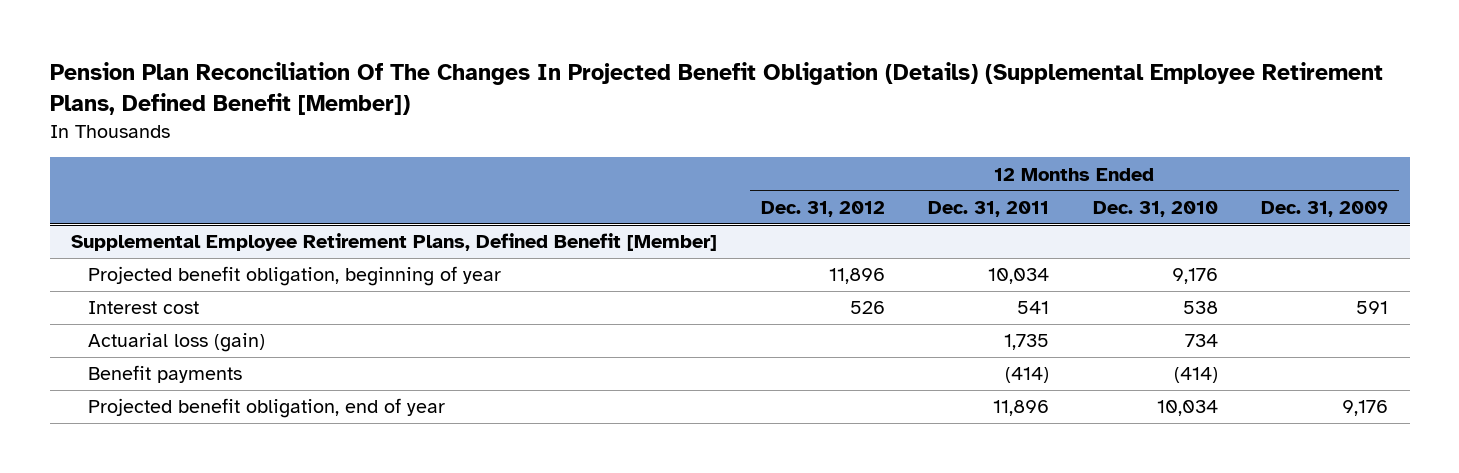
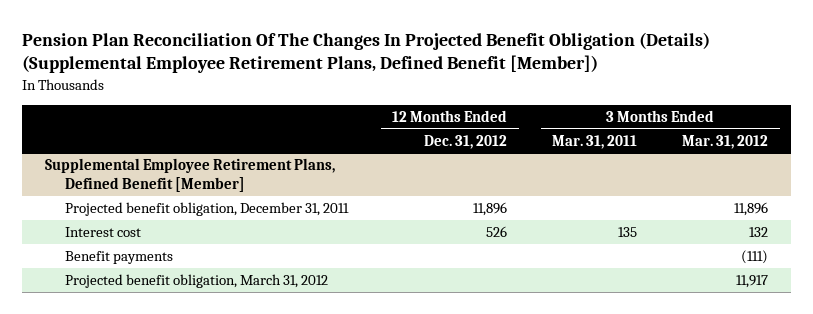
- | 12 Months Ended Dec. 31, 2012 | 12 Months Ended Dec. 31, 2011 | 12 Months Ended Dec. 31, 2010 | 12 Months Ended Dec. 31, 2009
+ | 12 Months Ended Dec. 31, 2012 | 3 Months Ended Mar. 31, 2011 | 3 Months Ended Mar. 31, 2012
@ Supplemental Employee Retirement Plans, Defined Benefit [Member]
- Projected benefit obligation, beginning of year | 11,896 | 10,034 | 9,176 |
+ Projected benefit obligation, December 31, 2011 | 11,896 | | 11,896
- Actuarial loss (gain) | | 1,735 | 734 |
- Projected benefit obligation, end of year | | 11,896 | 10,034 | 9,176
+ Projected benefit obligation, March 31, 2012 | | | 11,917

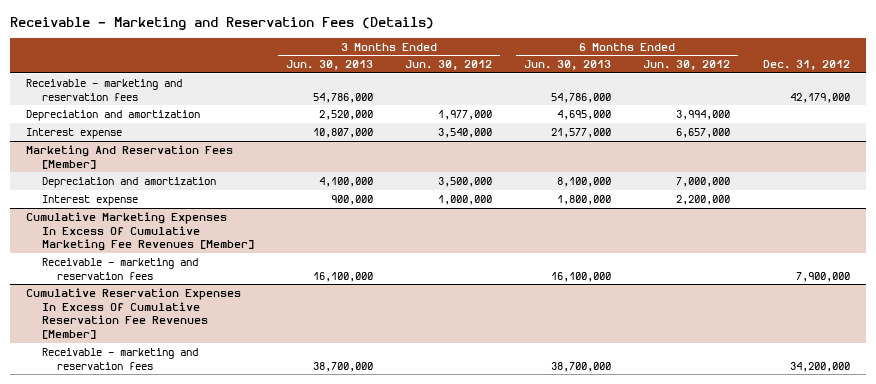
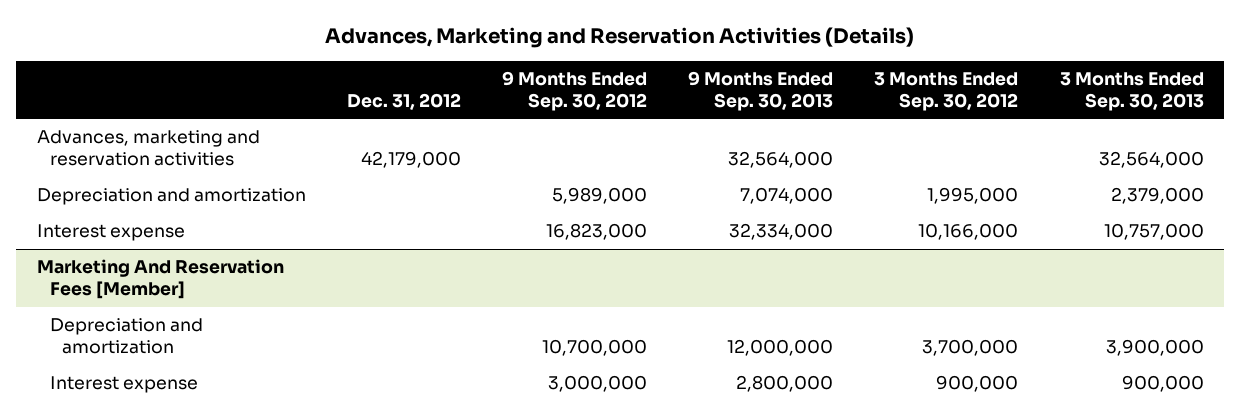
- Receivable - Marketing and Reservation Fees (Details)
+ Advances, Marketing and Reservation Activities (Details)
- | 3 Months Ended Jun. 30, 2013 | 3 Months Ended Jun. 30, 2012 | 6 Months Ended Jun. 30, 2013 | 6 Months Ended Jun. 30, 2012 | Dec. 31, 2012
+ | Dec. 31, 2012 | 9 Months Ended Sep. 30, 2012 | 9 Months Ended Sep. 30, 2013 | 3 Months Ended Sep. 30, 2012 | 3 Months Ended Sep. 30, 2013
- Receivable - marketing and reservation fees | 54,786,000 | | 54,786,000 | | 42,179,000
+ Advances, marketing and reservation activities | 42,179,000 | | 32,564,000 | | 32,564,000
- Cumulative Marketing Expenses In Excess Of Cumulative Marketing Fee Revenues [Member]
- Receivable - marketing and reservation fees | 16,100,000 | | 16,100,000 | | 7,900,000
- Cumulative Reservation Expenses In Excess Of Cumulative Reservation Fee Revenues [Member]
- Receivable - marketing and reservation fees | 38,700,000 | | 38,700,000 | | 34,200,000

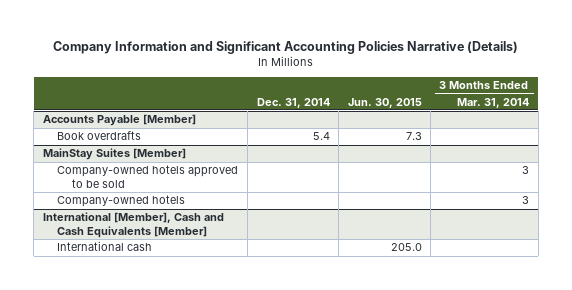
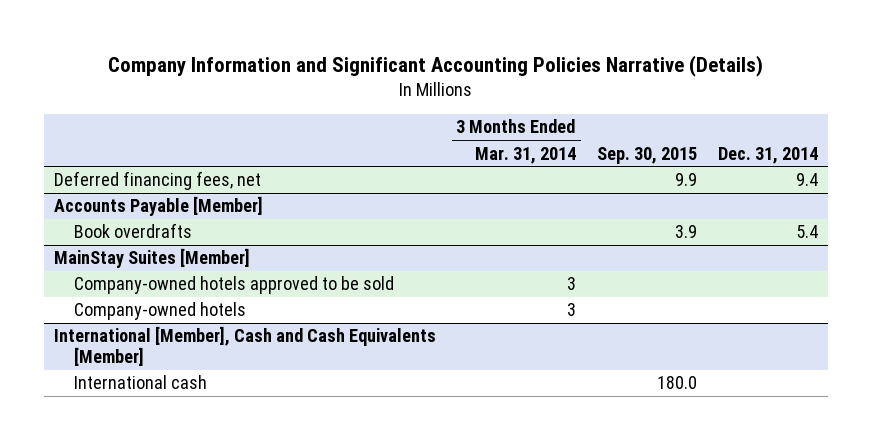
- | Dec. 31, 2014 | Jun. 30, 2015 | 3 Months Ended Mar. 31, 2014
+ | 3 Months Ended Mar. 31, 2014 | Sep. 30, 2015 | Dec. 31, 2014
+ Deferred financing fees, net | | 9.9 | 9.4

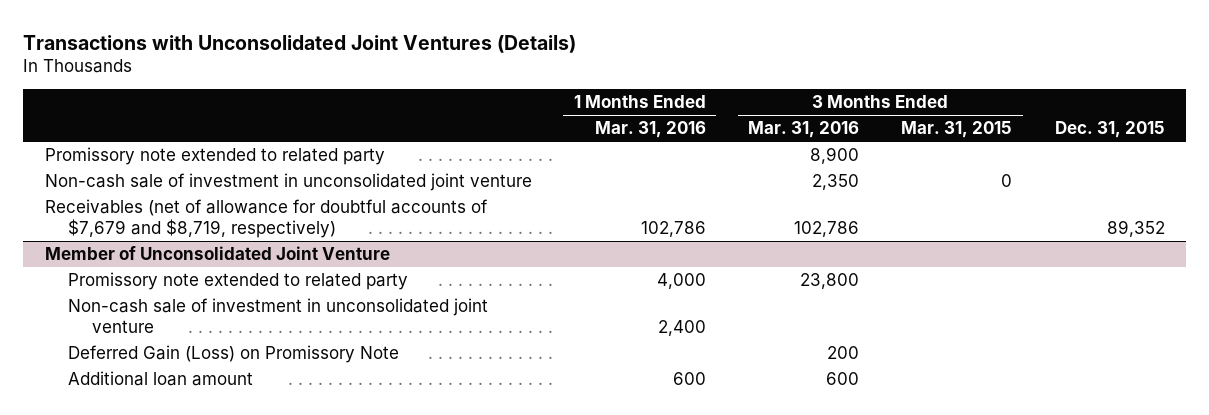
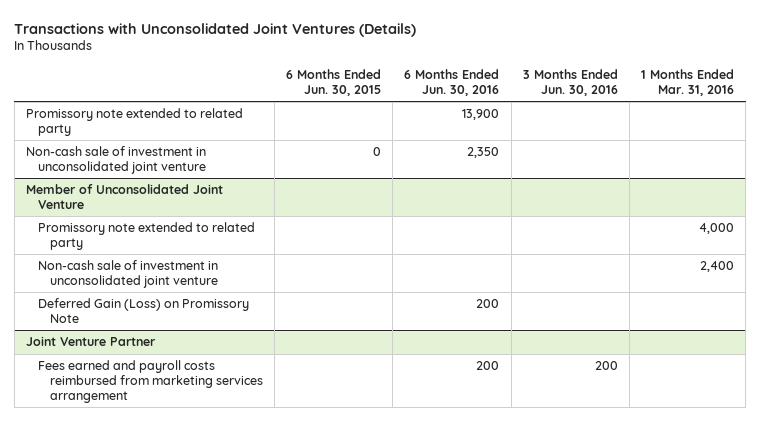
- | 1 Months Ended Mar. 31, 2016 | 3 Months Ended Mar. 31, 2016 | 3 Months Ended Mar. 31, 2015 | Dec. 31, 2015
+ | 6 Months Ended Jun. 30, 2015 | 6 Months Ended Jun. 30, 2016 | 3 Months Ended Jun. 30, 2016 | 1 Months Ended Mar. 31, 2016
- Receivables (net of allowance for doubtful accounts of $7,679 and $8,719, respectively) | 102,786 | 102,786 | | 89,352
@ Member of Unconsolidated Joint Venture
- Additional loan amount | 600 | 600 | |
+ Joint Venture Partner
+ Fees earned and payroll costs reimbursed from marketing services arrangement | | 200 | 200 |

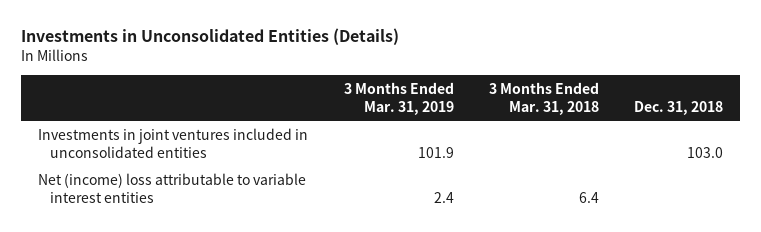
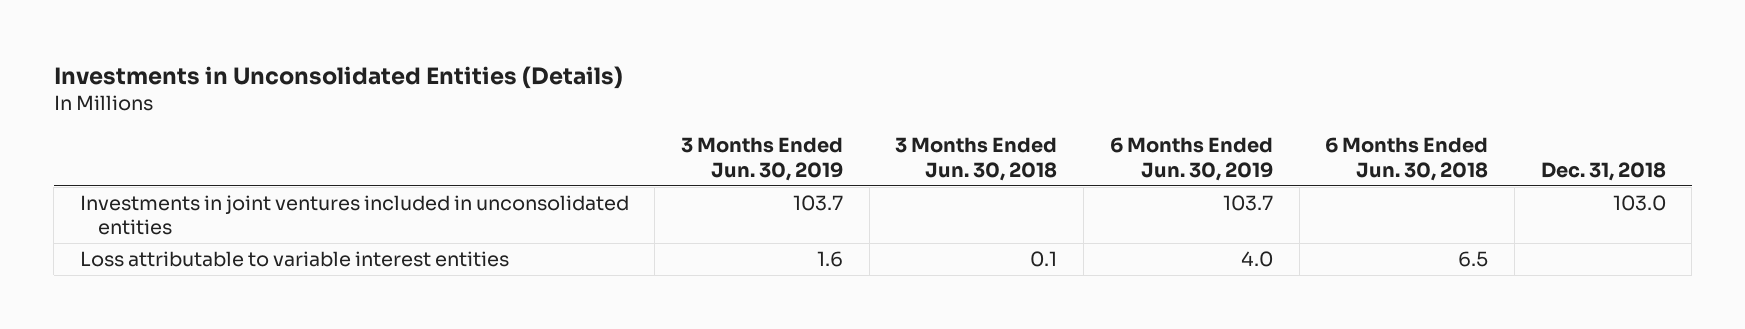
- | 3 Months Ended Mar. 31, 2019 | 3 Months Ended Mar. 31, 2018 | Dec. 31, 2018
+ | 3 Months Ended Jun. 30, 2019 | 3 Months Ended Jun. 30, 2018 | 6 Months Ended Jun. 30, 2019 | 6 Months Ended Jun. 30, 2018 | Dec. 31, 2018
- Net (income) loss attributable to variable interest entities | 2.4 | 6.4 |
+ Loss attributable to variable interest entities | 1.6 | 0.1 | 4.0 | 6.5 |

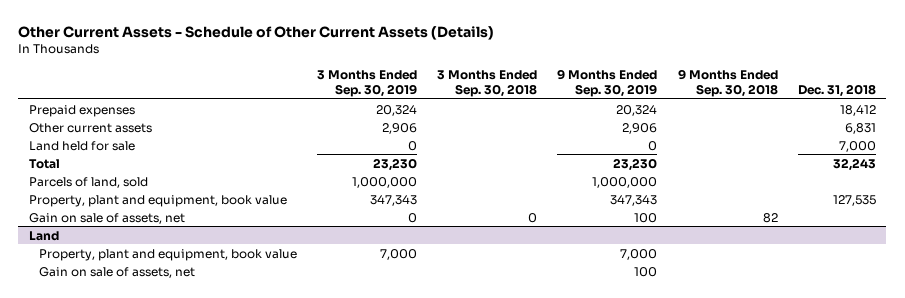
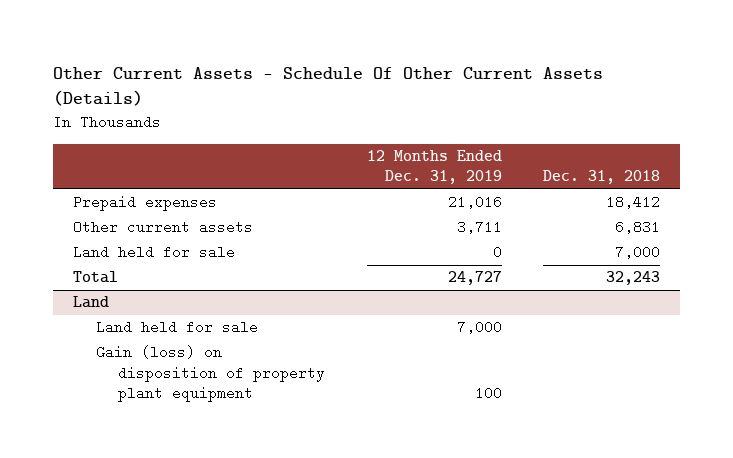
- Other Current Assets - Schedule of Other Current Assets (Details)
+ Other Current Assets - Schedule Of Other Current Assets (Details)
- | 3 Months Ended Sep. 30, 2019 | 3 Months Ended Sep. 30, 2018 | 9 Months Ended Sep. 30, 2019 | 9 Months Ended Sep. 30, 2018 | Dec. 31, 2018
+ | 12 Months Ended Dec. 31, 2019 | Dec. 31, 2018
- Parcels of land, sold | 1,000,000 | | 1,000,000 | |
- Property, plant and equipment, book value | 347,343 | | 347,343 | | 127,535
- Gain on sale of assets, net | 0 | 0 | 100 | 82 |
@ Land
- Property, plant and equipment, book value | 7,000 | | 7,000 | |
- Gain on sale of assets, net | | | 100 | |
+ Land held for sale | 7,000 |
+ Gain (loss) on disposition of property plant equipment | 100 |

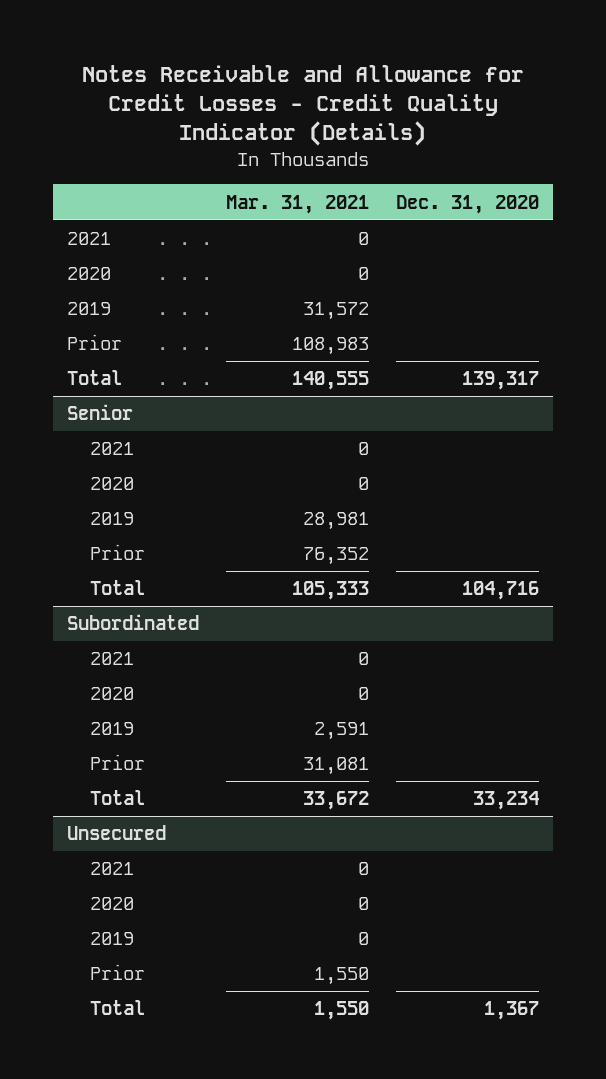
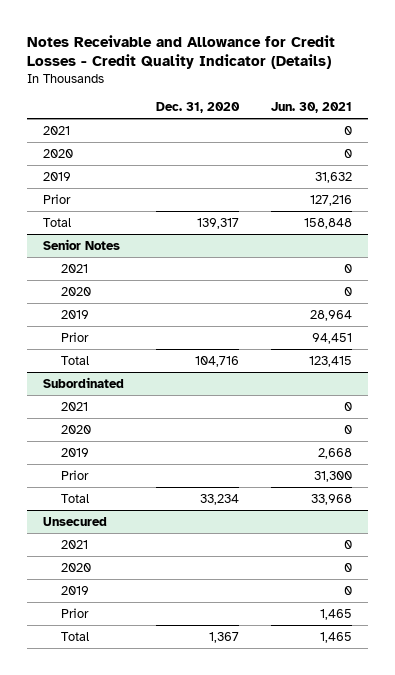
- | Mar. 31, 2021 | Dec. 31, 2020
+ | Dec. 31, 2020 | Jun. 30, 2021
- Senior
+ Senior Notes

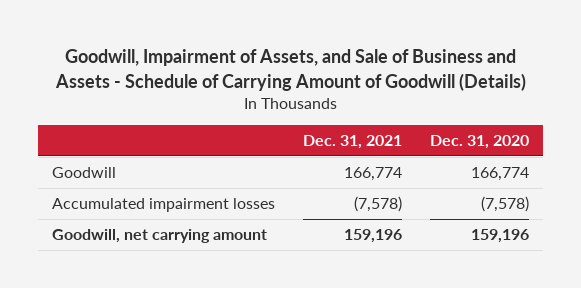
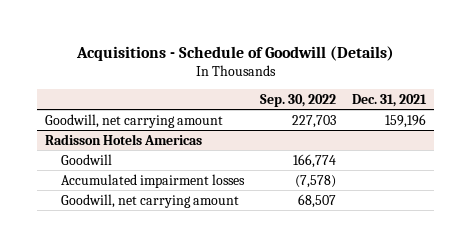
- Goodwill, Impairment of Assets, and Sale of Business and Assets - Schedule of Carrying Amount of Goodwill (Details)
+ Acquisitions - Schedule of Goodwill (Details)
- | Dec. 31, 2021 | Dec. 31, 2020
+ | Sep. 30, 2022 | Dec. 31, 2021
- Goodwill | 166,774 | 166,774
- Accumulated impairment losses | (7,578) | (7,578)
+ Radisson Hotels Americas
+ Goodwill | 166,774 |
+ Accumulated impairment losses | (7,578) |
+ Goodwill, net carrying amount | 68,507 |

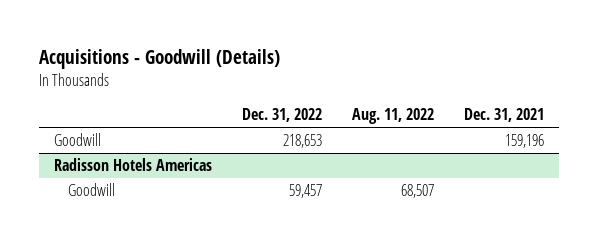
- Acquisitions - Schedule of Goodwill (Details)
+ Acquisitions - Goodwill (Details)
- | Sep. 30, 2022 | Dec. 31, 2021
+ | Dec. 31, 2022 | Aug. 11, 2022 | Dec. 31, 2021
- Goodwill, net carrying amount | 227,703 | 159,196
+ Goodwill | 218,653 | | 159,196
@ Radisson Hotels Americas
- Accumulated impairment losses | (7,578) |
- Goodwill, net carrying amount | 68,507 |

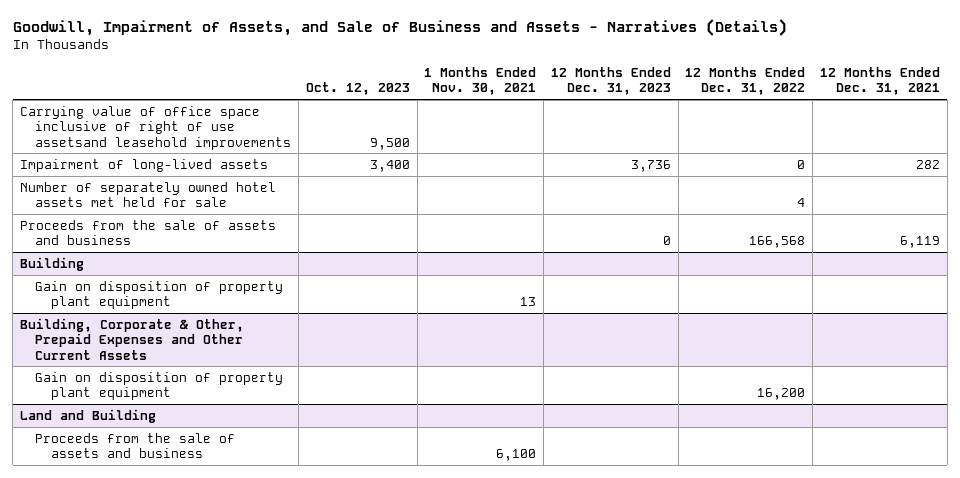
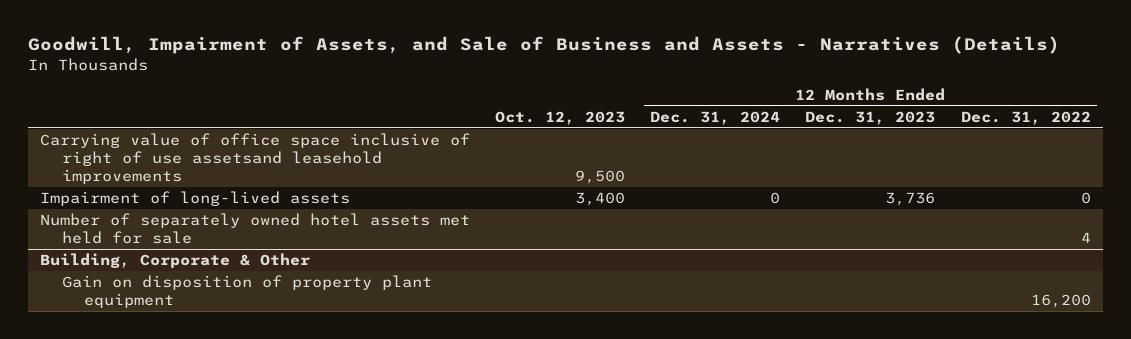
- | Oct. 12, 2023 | 1 Months Ended Nov. 30, 2021 | 12 Months Ended Dec. 31, 2023 | 12 Months Ended Dec. 31, 2022 | 12 Months Ended Dec. 31, 2021
+ | Oct. 12, 2023 | 12 Months Ended Dec. 31, 2024 | 12 Months Ended Dec. 31, 2023 | 12 Months Ended Dec. 31, 2022
- Proceeds from the sale of assets and business | | | 0 | 166,568 | 6,119
- Building
- Gain on disposition of property plant equipment | | 13 | | |
- Building, Corporate & Other, Prepaid Expenses and Other Current Assets
+ Building, Corporate & Other
- Land and Building
- Proceeds from the sale of assets and business | | 6,100 | | |

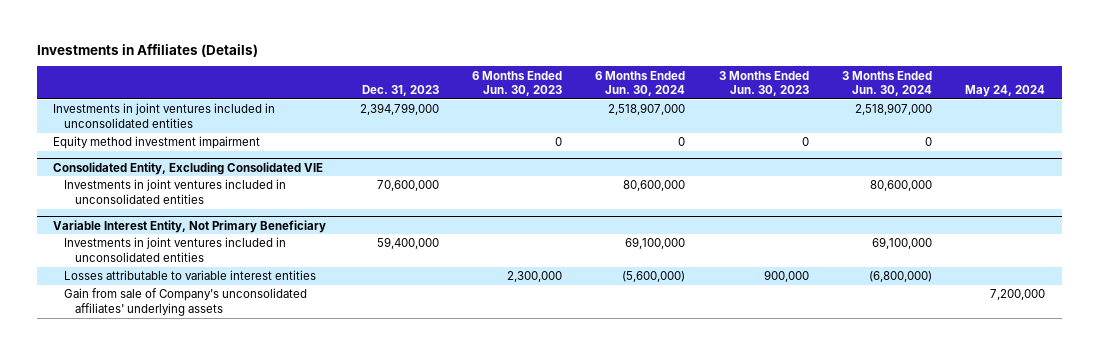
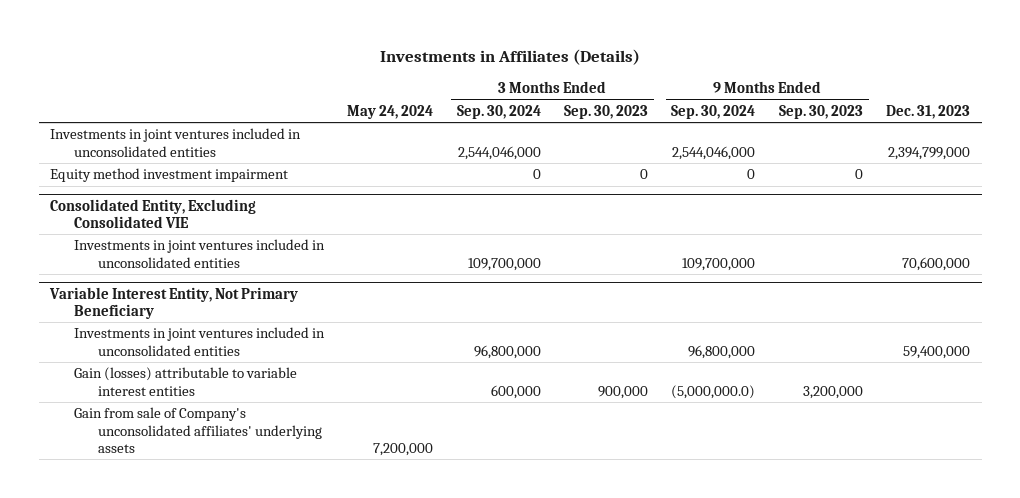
- | Dec. 31, 2023 | 6 Months Ended Jun. 30, 2023 | 6 Months Ended Jun. 30, 2024 | 3 Months Ended Jun. 30, 2023 | 3 Months Ended Jun. 30, 2024 | May 24, 2024
+ | May 24, 2024 | 3 Months Ended Sep. 30, 2024 | 3 Months Ended Sep. 30, 2023 | 9 Months Ended Sep. 30, 2024 | 9 Months Ended Sep. 30, 2023 | Dec. 31, 2023
@ Variable Interest Entity, Not Primary Beneficiary
- Losses attributable to variable interest entities | | 2,300,000 | (5,600,000) | 900,000 | (6,800,000) |
+ Gain (losses) attributable to variable interest entities | | 600,000 | 900,000 | (5,000,000.0) | 3,200,000 |

